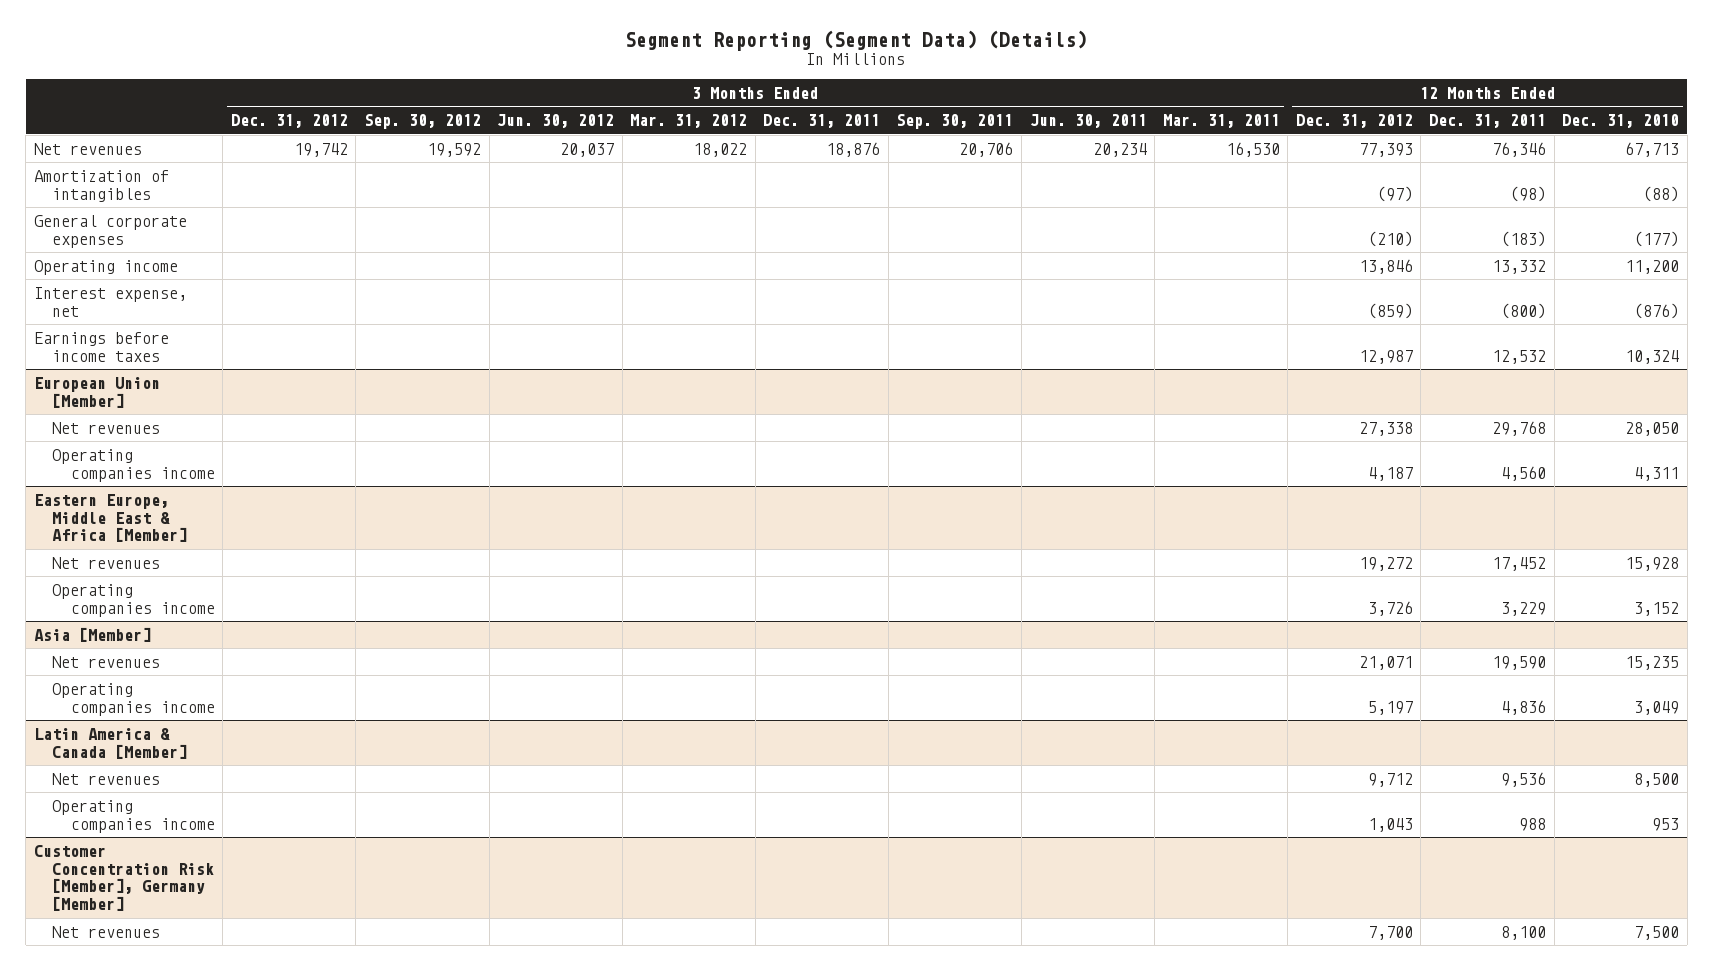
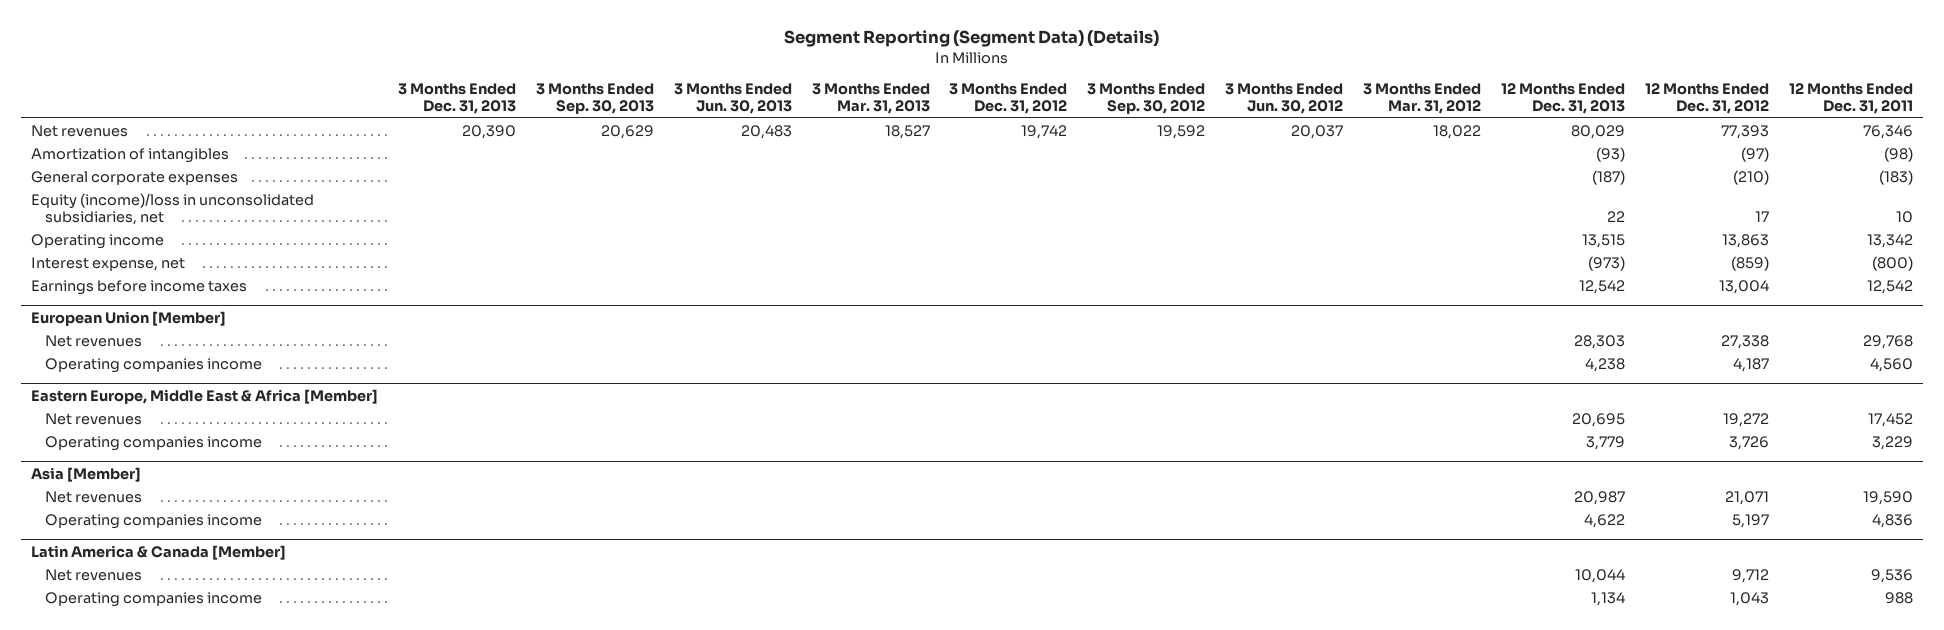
- | 3 Months Ended Dec. 31, 2012 | 3 Months Ended Sep. 30, 2012 | 3 Months Ended Jun. 30, 2012 | 3 Months Ended Mar. 31, 2012 | 3 Months Ended Dec. 31, 2011 | 3 Months Ended Sep. 30, 2011 | 3 Months Ended Jun. 30, 2011 | 3 Months Ended Mar. 31, 2011 | 12 Months Ended Dec. 31, 2012 | 12 Months Ended Dec. 31, 2011 | 12 Months Ended Dec. 31, 2010
+ | 3 Months Ended Dec. 31, 2013 | 3 Months Ended Sep. 30, 2013 | 3 Months Ended Jun. 30, 2013 | 3 Months Ended Mar. 31, 2013 | 3 Months Ended Dec. 31, 2012 | 3 Months Ended Sep. 30, 2012 | 3 Months Ended Jun. 30, 2012 | 3 Months Ended Mar. 31, 2012 | 12 Months Ended Dec. 31, 2013 | 12 Months Ended Dec. 31, 2012 | 12 Months Ended Dec. 31, 2011
- Operating income | | | | | | | | | 13,846 | 13,332 | 11,200
+ Equity (income)/loss in unconsolidated subsidiaries, net | | | | | | | | | 22 | 17 | 10
+ Operating income | | | | | | | | | 13,515 | 13,863 | 13,342
- Earnings before income taxes | | | | | | | | | 12,987 | 12,532 | 10,324
+ Earnings before income taxes | | | | | | | | | 12,542 | 13,004 | 12,542
- Customer Concentration Risk [Member], Germany [Member]
- Net revenues | | | | | | | | | 7,700 | 8,100 | 7,500

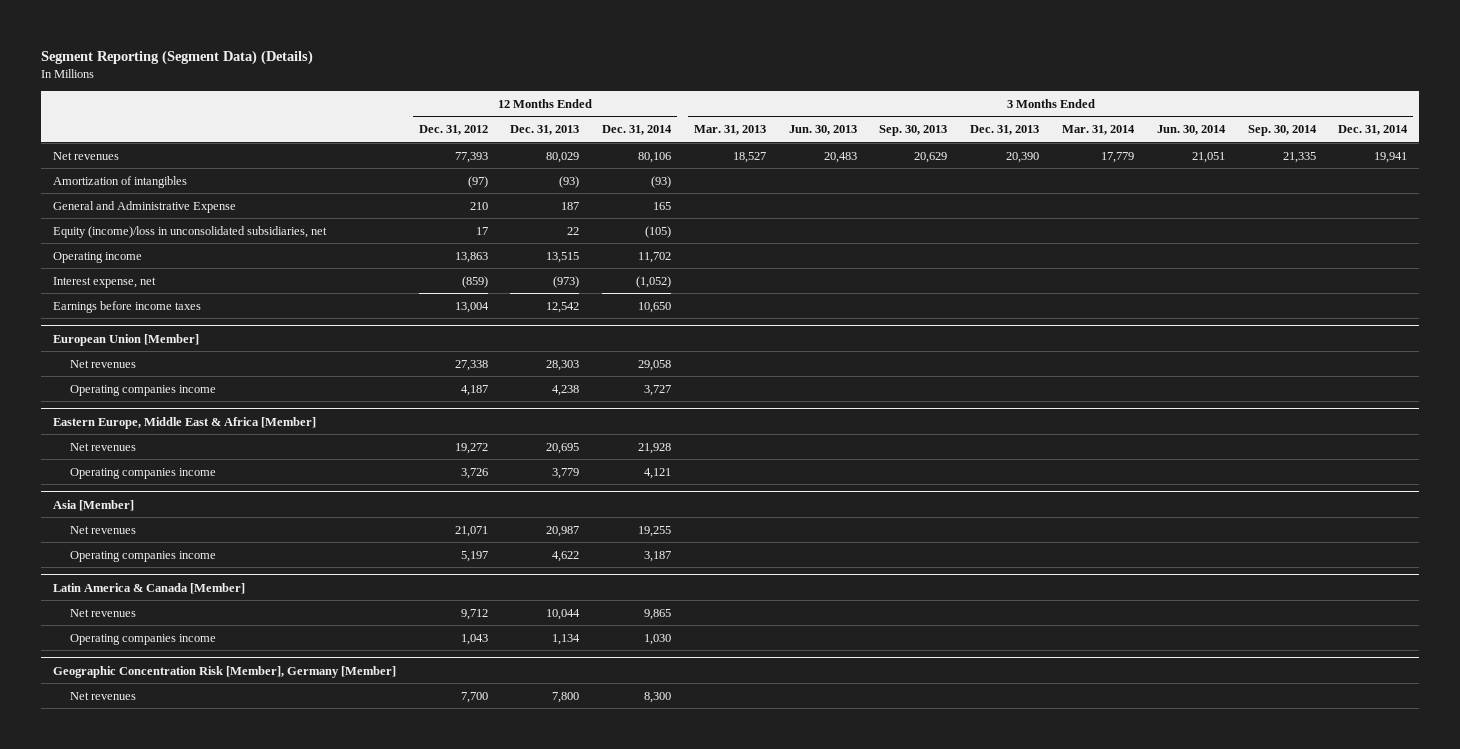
- | 3 Months Ended Dec. 31, 2013 | 3 Months Ended Sep. 30, 2013 | 3 Months Ended Jun. 30, 2013 | 3 Months Ended Mar. 31, 2013 | 3 Months Ended Dec. 31, 2012 | 3 Months Ended Sep. 30, 2012 | 3 Months Ended Jun. 30, 2012 | 3 Months Ended Mar. 31, 2012 | 12 Months Ended Dec. 31, 2013 | 12 Months Ended Dec. 31, 2012 | 12 Months Ended Dec. 31, 2011
+ | 12 Months Ended Dec. 31, 2012 | 12 Months Ended Dec. 31, 2013 | 12 Months Ended Dec. 31, 2014 | 3 Months Ended Mar. 31, 2013 | 3 Months Ended Jun. 30, 2013 | 3 Months Ended Sep. 30, 2013 | 3 Months Ended Dec. 31, 2013 | 3 Months Ended Mar. 31, 2014 | 3 Months Ended Jun. 30, 2014 | 3 Months Ended Sep. 30, 2014 | 3 Months Ended Dec. 31, 2014
- General corporate expenses | | | | | | | | | (187) | (210) | (183)
+ General and Administrative Expense | 210 | 187 | 165 | | | | | | | |
+ Geographic Concentration Risk [Member], Germany [Member]
+ Net revenues | 7,700 | 7,800 | 8,300 | | | | | | | |

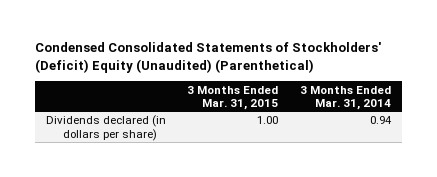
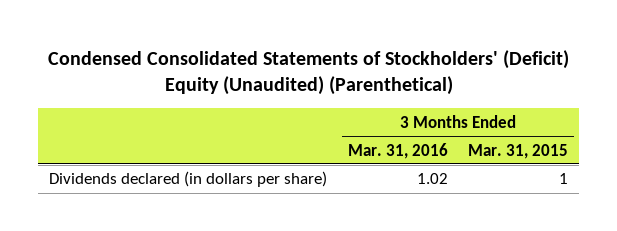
- | 3 Months Ended Mar. 31, 2015 | 3 Months Ended Mar. 31, 2014
+ | 3 Months Ended Mar. 31, 2016 | 3 Months Ended Mar. 31, 2015
- Dividends declared (in dollars per share) | 1.00 | 0.94
+ Dividends declared (in dollars per share) | 1.02 | 1

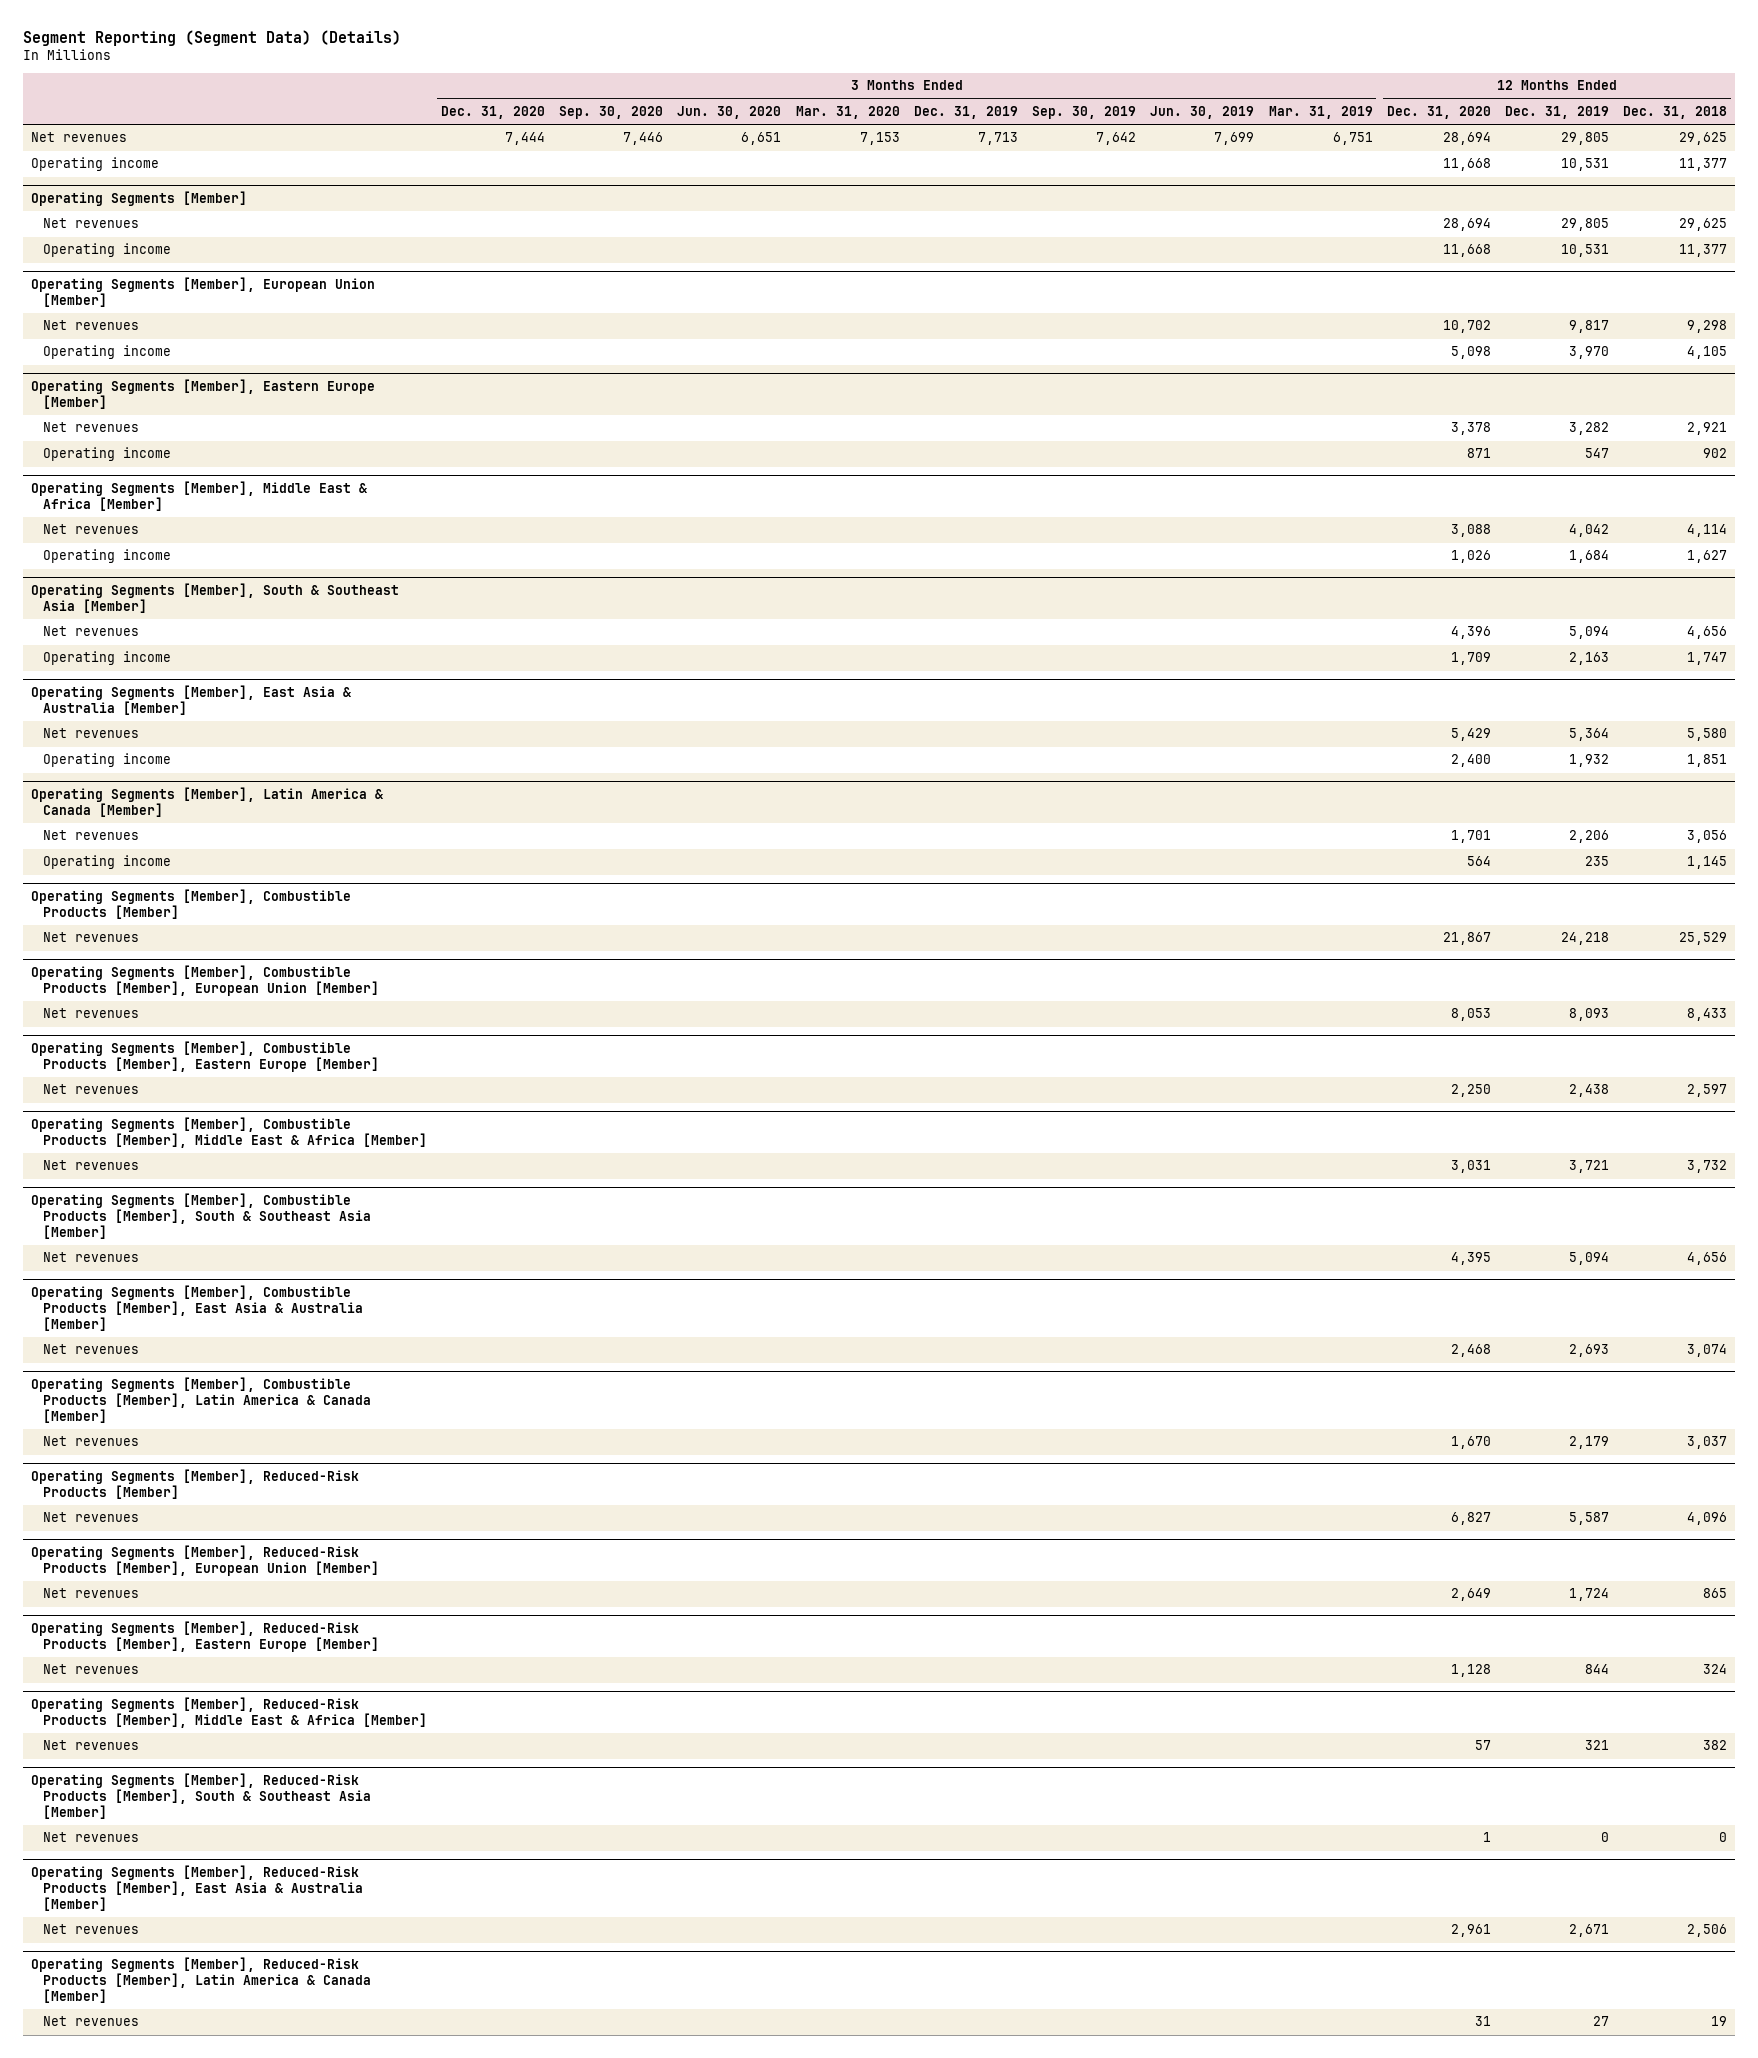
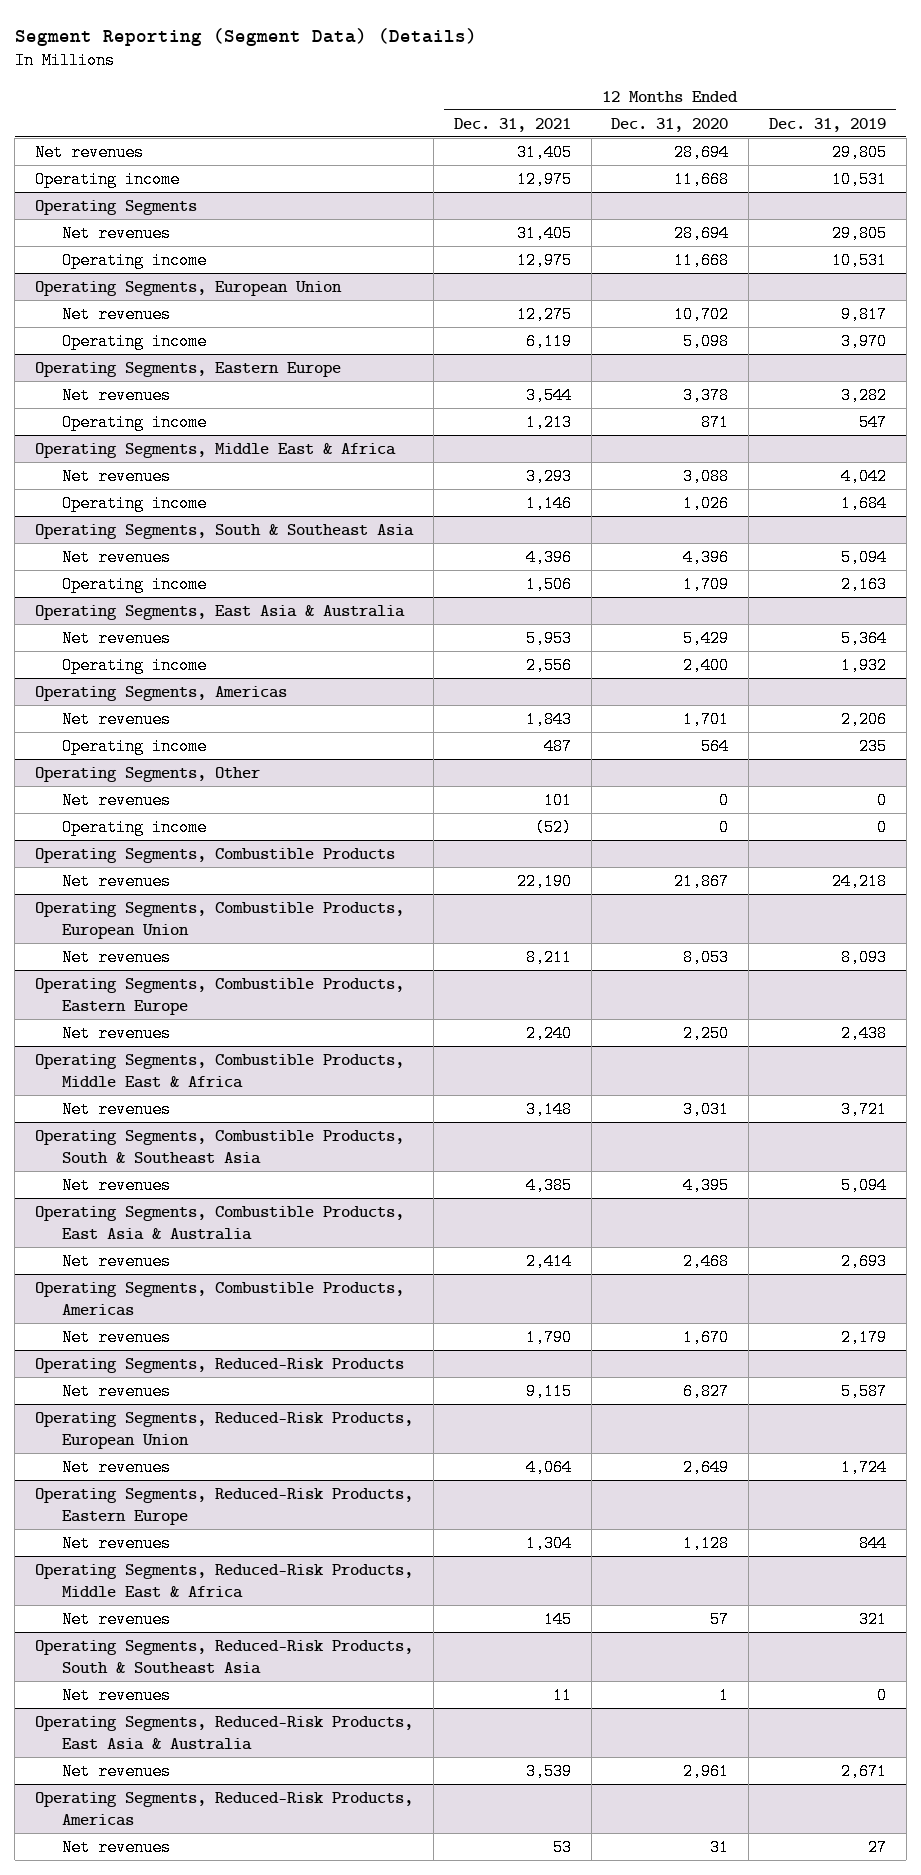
- | 3 Months Ended Dec. 31, 2020 | 3 Months Ended Sep. 30, 2020 | 3 Months Ended Jun. 30, 2020 | 3 Months Ended Mar. 31, 2020 | 3 Months Ended Dec. 31, 2019 | 3 Months Ended Sep. 30, 2019 | 3 Months Ended Jun. 30, 2019 | 3 Months Ended Mar. 31, 2019 | 12 Months Ended Dec. 31, 2020 | 12 Months Ended Dec. 31, 2019 | 12 Months Ended Dec. 31, 2018
+ | 12 Months Ended Dec. 31, 2021 | 12 Months Ended Dec. 31, 2020 | 12 Months Ended Dec. 31, 2019
- Operating Segments [Member]
+ Operating Segments
- Operating Segments [Member], European Union [Member]
+ Operating Segments, European Union
- Operating Segments [Member], Eastern Europe [Member]
+ Operating Segments, Eastern Europe
- Operating Segments [Member], Middle East & Africa [Member]
+ Operating Segments, Middle East & Africa
- Operating Segments [Member], South & Southeast Asia [Member]
+ Operating Segments, South & Southeast Asia
- Operating Segments [Member], East Asia & Australia [Member]
+ Operating Segments, East Asia & Australia
- Operating Segments [Member], Latin America & Canada [Member]
+ Operating Segments, Americas
- Operating Segments [Member], Combustible Products [Member]
+ Operating Segments, Other
+ Net revenues | 101 | 0 | 0
+ Operating income | (52) | 0 | 0
+ Operating Segments, Combustible Products
- Operating Segments [Member], Combustible Products [Member], European Union [Member]
+ Operating Segments, Combustible Products, European Union
- Operating Segments [Member], Combustible Products [Member], Eastern Europe [Member]
+ Operating Segments, Combustible Products, Eastern Europe
- Operating Segments [Member], Combustible Products [Member], Middle East & Africa [Member]
+ Operating Segments, Combustible Products, Middle East & Africa
- Operating Segments [Member], Combustible Products [Member], South & Southeast Asia [Member]
+ Operating Segments, Combustible Products, South & Southeast Asia
- Operating Segments [Member], Combustible Products [Member], East Asia & Australia [Member]
+ Operating Segments, Combustible Products, East Asia & Australia
- Operating Segments [Member], Combustible Products [Member], Latin America & Canada [Member]
+ Operating Segments, Combustible Products, Americas
- Operating Segments [Member], Reduced-Risk Products [Member]
+ Operating Segments, Reduced-Risk Products
- Operating Segments [Member], Reduced-Risk Products [Member], European Union [Member]
+ Operating Segments, Reduced-Risk Products, European Union
- Operating Segments [Member], Reduced-Risk Products [Member], Eastern Europe [Member]
+ Operating Segments, Reduced-Risk Products, Eastern Europe
- Operating Segments [Member], Reduced-Risk Products [Member], Middle East & Africa [Member]
+ Operating Segments, Reduced-Risk Products, Middle East & Africa
- Operating Segments [Member], Reduced-Risk Products [Member], South & Southeast Asia [Member]
+ Operating Segments, Reduced-Risk Products, South & Southeast Asia
- Operating Segments [Member], Reduced-Risk Products [Member], East Asia & Australia [Member]
+ Operating Segments, Reduced-Risk Products, East Asia & Australia
- Operating Segments [Member], Reduced-Risk Products [Member], Latin America & Canada [Member]
+ Operating Segments, Reduced-Risk Products, Americas

